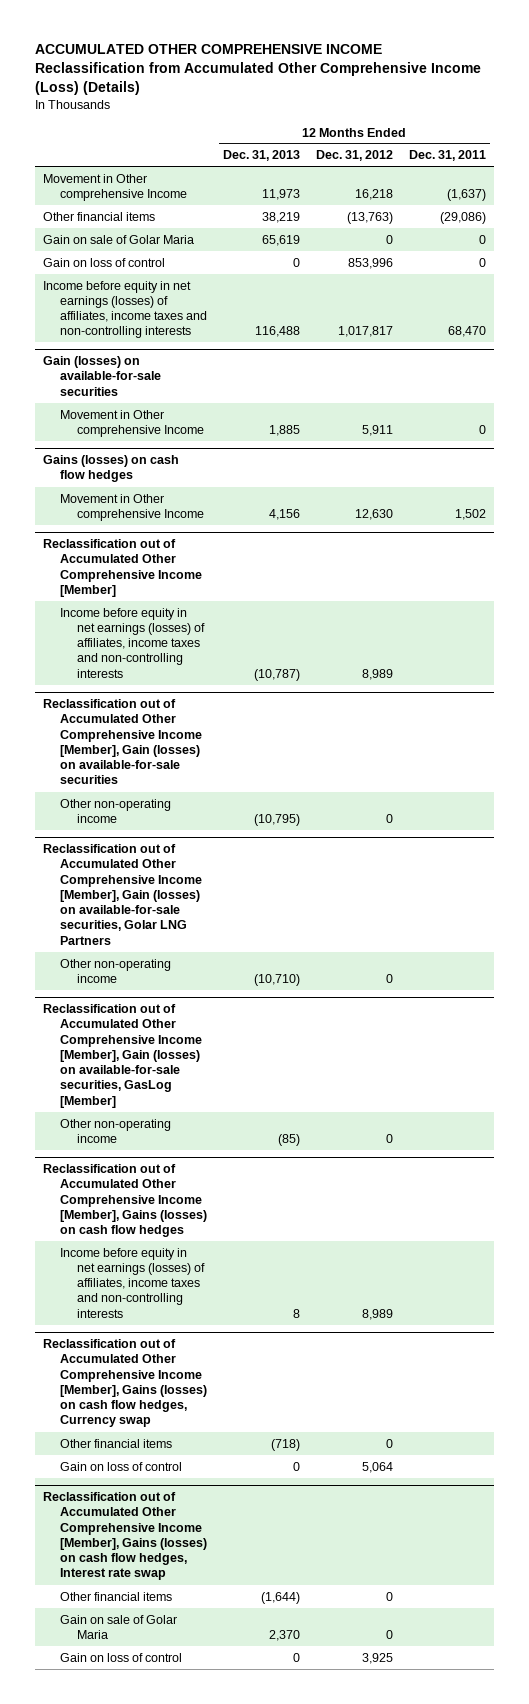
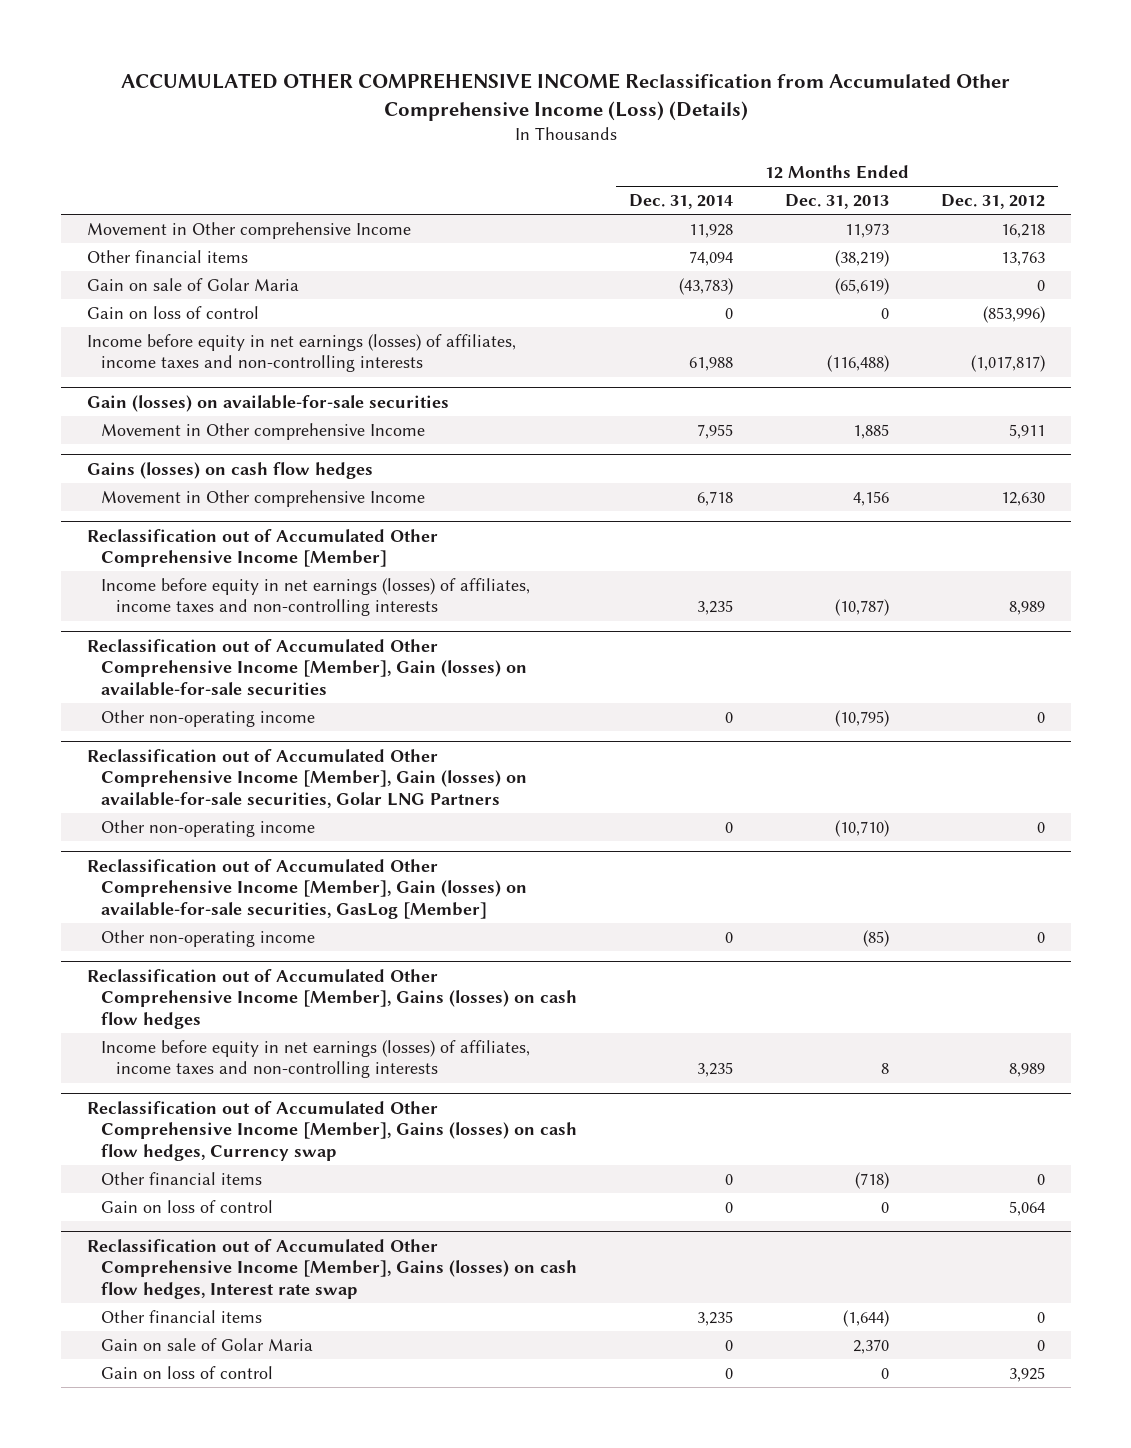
- | 12 Months Ended Dec. 31, 2013 | 12 Months Ended Dec. 31, 2012 | 12 Months Ended Dec. 31, 2011
+ | 12 Months Ended Dec. 31, 2014 | 12 Months Ended Dec. 31, 2013 | 12 Months Ended Dec. 31, 2012
- Other financial items | 38,219 | (13,763) | (29,086)
- Gain on sale of Golar Maria | 65,619 | 0 | 0
- Gain on loss of control | 0 | 853,996 | 0
- Income before equity in net earnings (losses) of affiliates, income taxes and non-controlling interests | 116,488 | 1,017,817 | 68,470
+ Other financial items | 74,094 | (38,219) | 13,763
+ Gain on sale of Golar Maria | (43,783) | (65,619) | 0
+ Gain on loss of control | 0 | 0 | (853,996)
+ Income before equity in net earnings (losses) of affiliates, income taxes and non-controlling interests | 61,988 | (116,488) | (1,017,817)

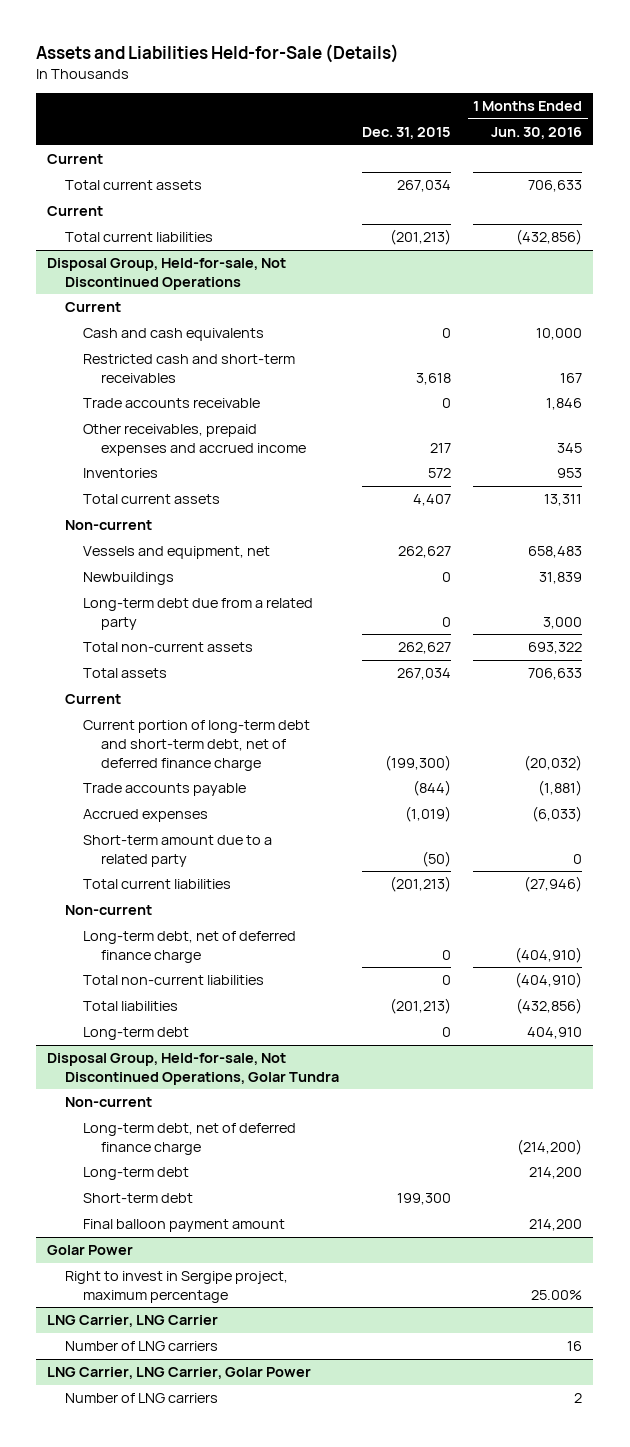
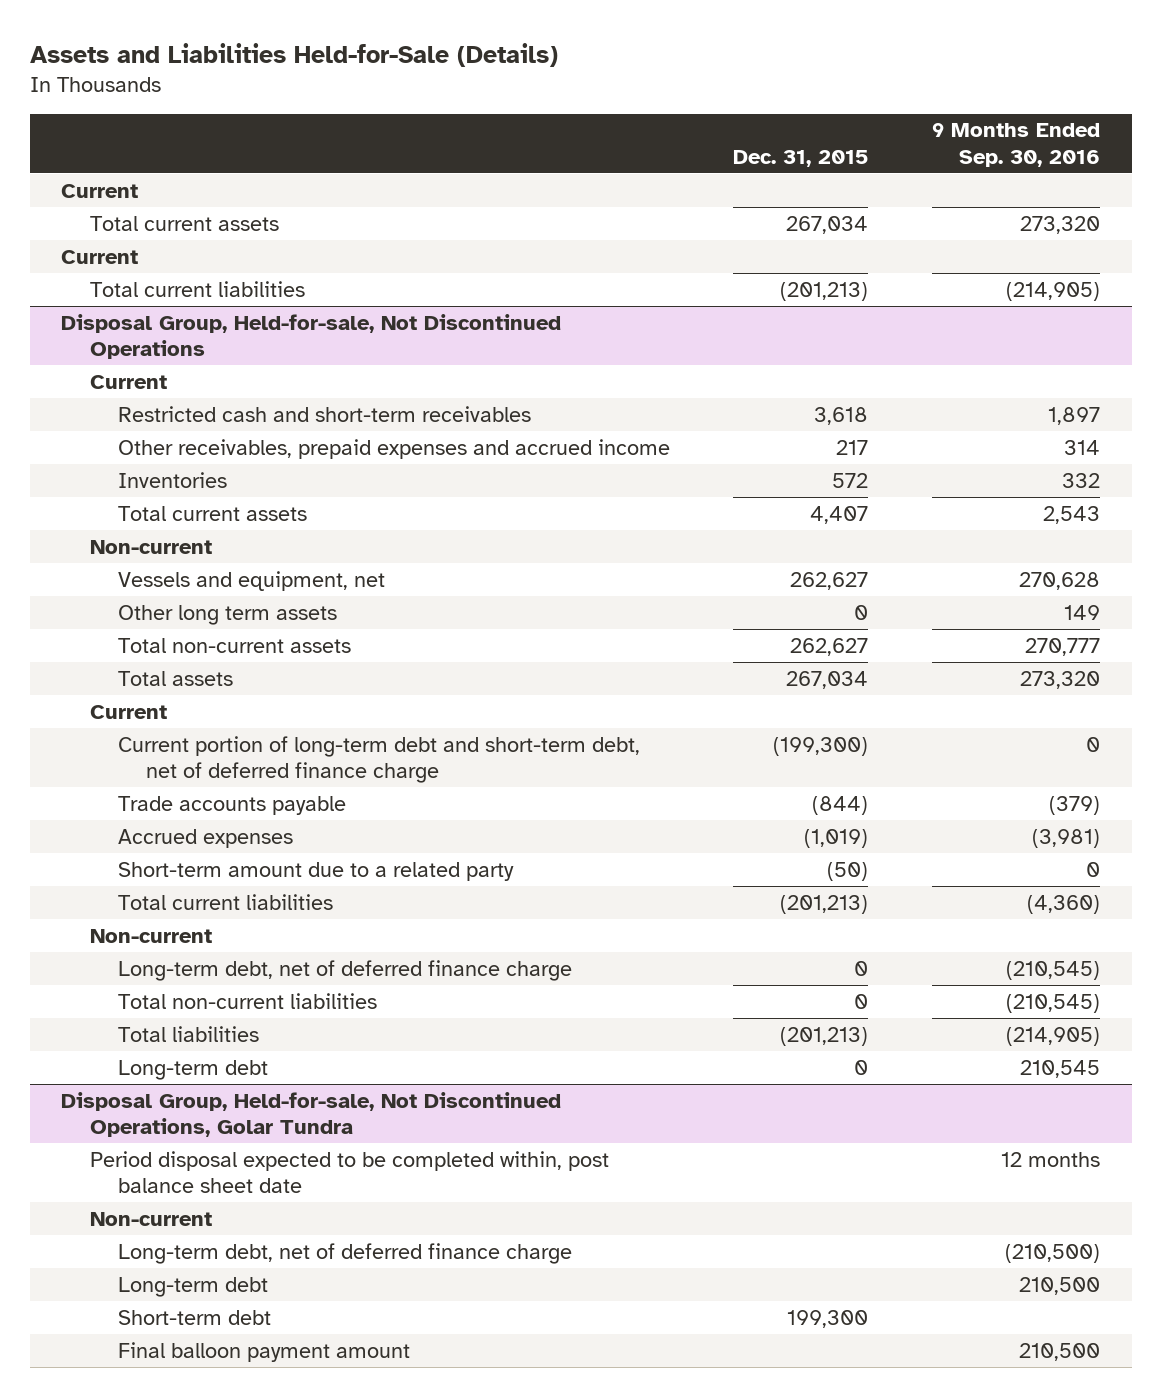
- | Dec. 31, 2015 | 1 Months Ended Jun. 30, 2016
+ | Dec. 31, 2015 | 9 Months Ended Sep. 30, 2016
@ Disposal Group, Held-for-sale, Not Discontinued Operations
- Cash and cash equivalents | 0 | 10,000
- Trade accounts receivable | 0 | 1,846
- Newbuildings | 0 | 31,839
- Long-term debt due from a related party | 0 | 3,000
+ Other long term assets | 0 | 149
@ Disposal Group, Held-for-sale, Not Discontinued Operations, Golar Tundra
+ Period disposal expected to be completed within, post balance sheet date | | 12 months
- Golar Power
- Right to invest in Sergipe project, maximum percentage | | 25.00%
- LNG Carrier, LNG Carrier
- Number of LNG carriers | | 16
- LNG Carrier, LNG Carrier, Golar Power
- Number of LNG carriers | | 2

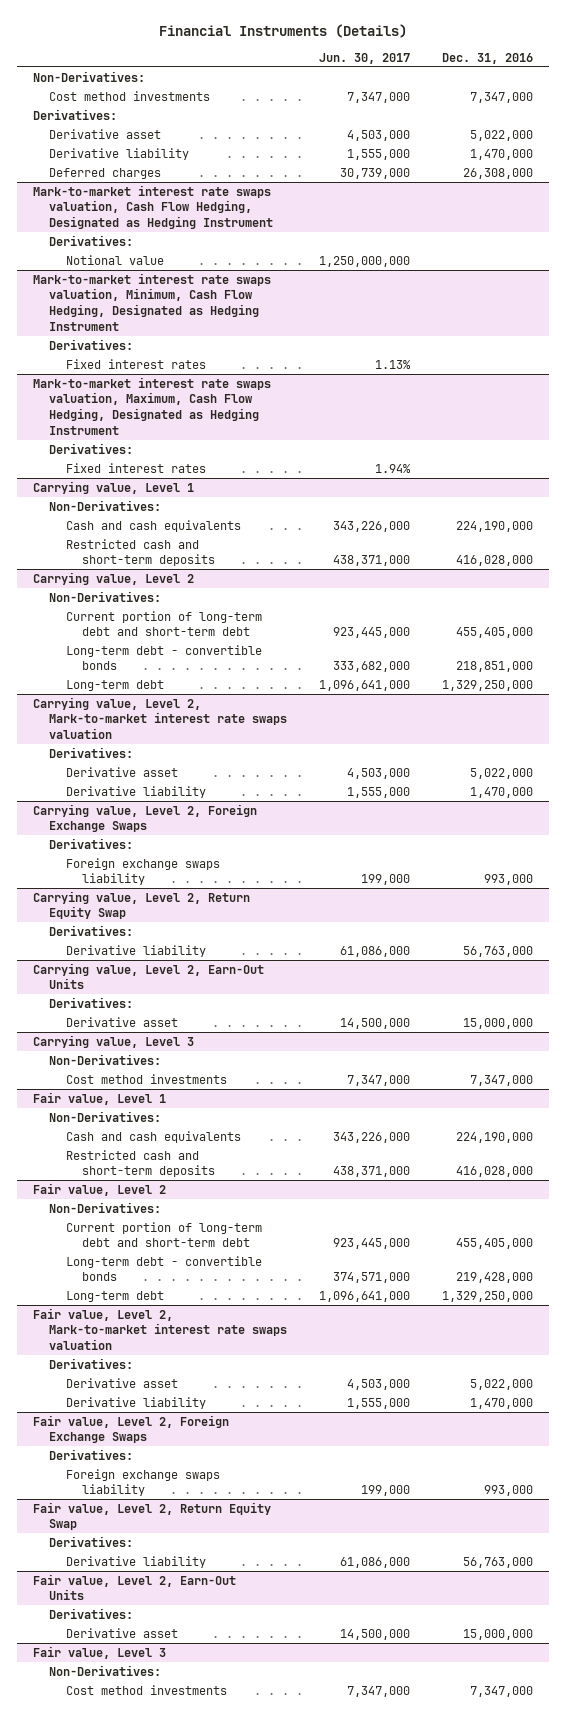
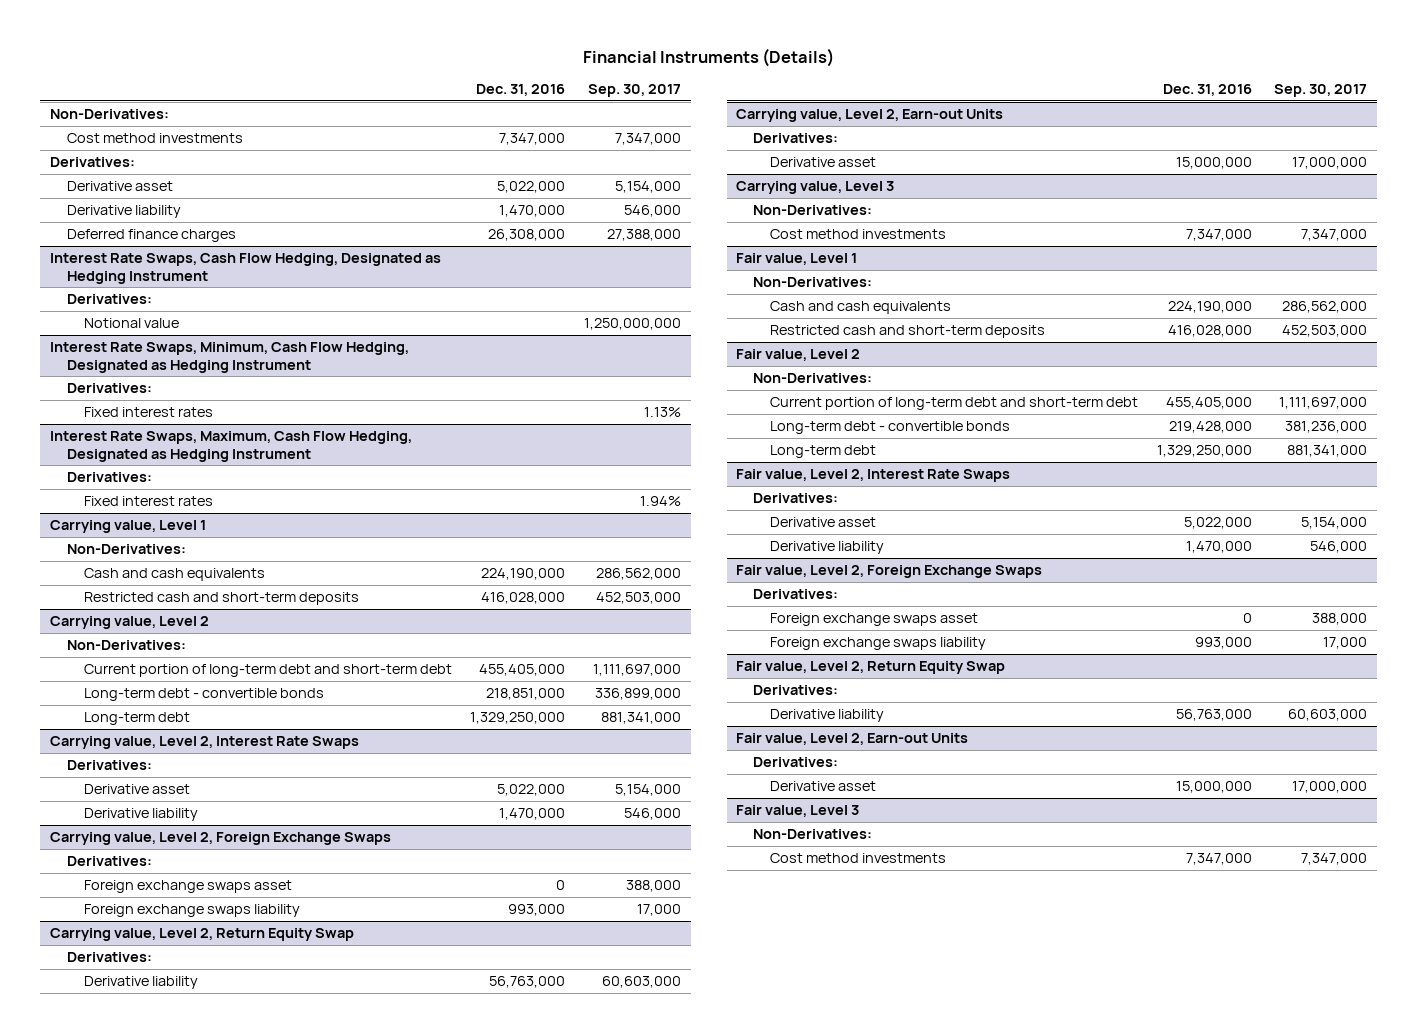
- | Jun. 30, 2017 | Dec. 31, 2016
+ | Dec. 31, 2016 | Sep. 30, 2017
- Deferred charges | 30,739,000 | 26,308,000
- Mark-to-market interest rate swaps valuation, Cash Flow Hedging, Designated as Hedging Instrument
+ Deferred finance charges | 26,308,000 | 27,388,000
+ Interest Rate Swaps, Cash Flow Hedging, Designated as Hedging Instrument
- Mark-to-market interest rate swaps valuation, Minimum, Cash Flow Hedging, Designated as Hedging Instrument
+ Interest Rate Swaps, Minimum, Cash Flow Hedging, Designated as Hedging Instrument
- Mark-to-market interest rate swaps valuation, Maximum, Cash Flow Hedging, Designated as Hedging Instrument
+ Interest Rate Swaps, Maximum, Cash Flow Hedging, Designated as Hedging Instrument
- Carrying value, Level 2, Mark-to-market interest rate swaps valuation
+ Carrying value, Level 2, Interest Rate Swaps
@ Carrying value, Level 2, Foreign Exchange Swaps
+ Foreign exchange swaps asset | 0 | 388,000
- Carrying value, Level 2, Earn-Out Units
+ Carrying value, Level 2, Earn-out Units
- Fair value, Level 2, Mark-to-market interest rate swaps valuation
+ Fair value, Level 2, Interest Rate Swaps
@ Fair value, Level 2, Foreign Exchange Swaps
+ Foreign exchange swaps asset | 0 | 388,000
- Fair value, Level 2, Earn-Out Units
+ Fair value, Level 2, Earn-out Units

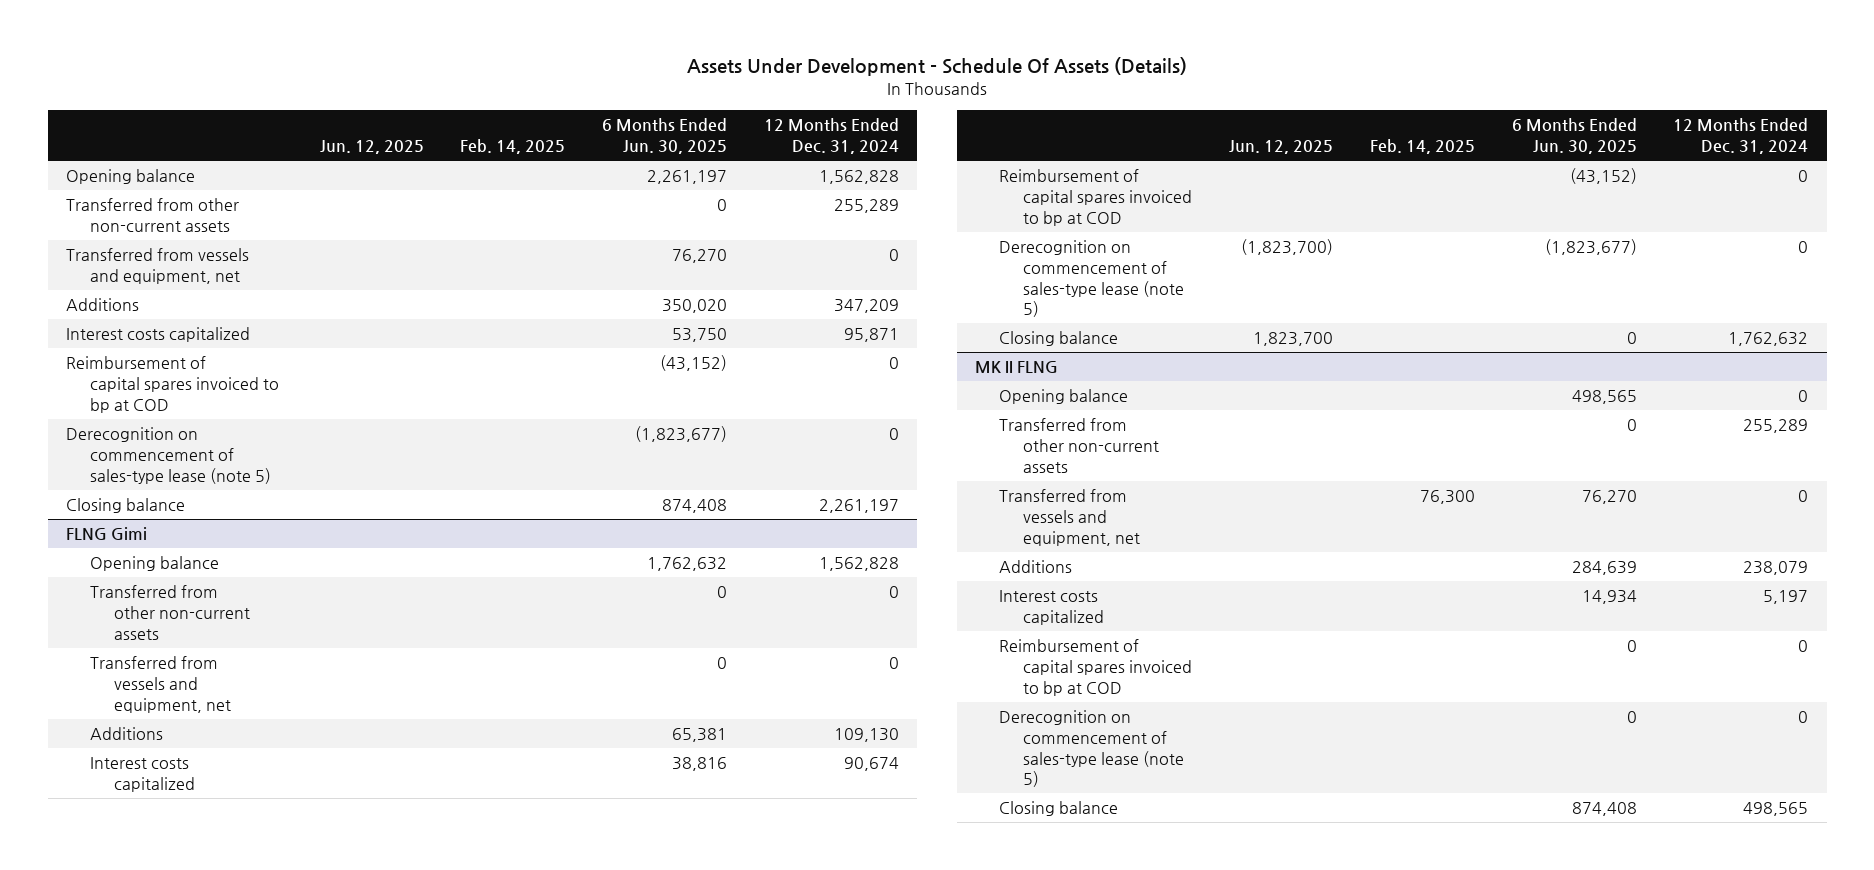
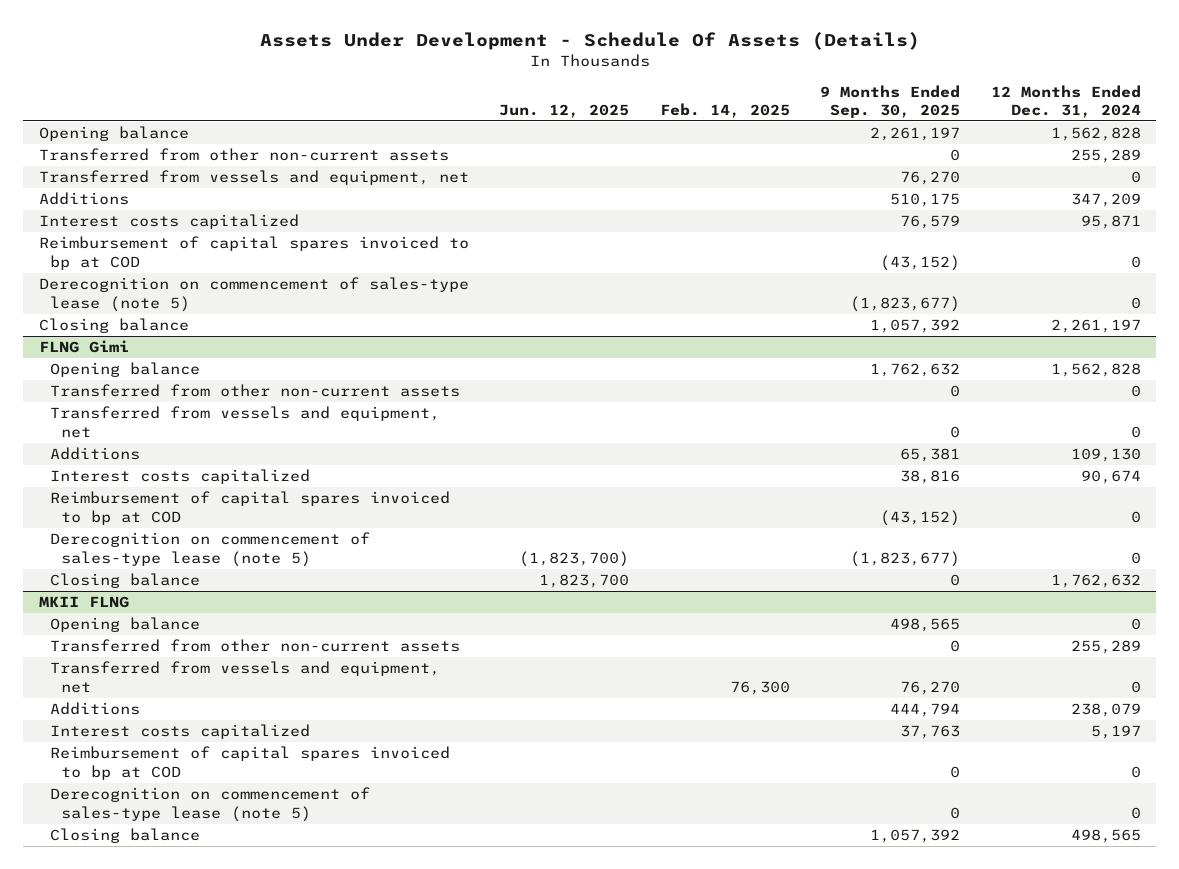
- | Jun. 12, 2025 | Feb. 14, 2025 | 6 Months Ended Jun. 30, 2025 | 12 Months Ended Dec. 31, 2024
+ | Jun. 12, 2025 | Feb. 14, 2025 | 9 Months Ended Sep. 30, 2025 | 12 Months Ended Dec. 31, 2024
- MK II FLNG
+ MKII FLNG

